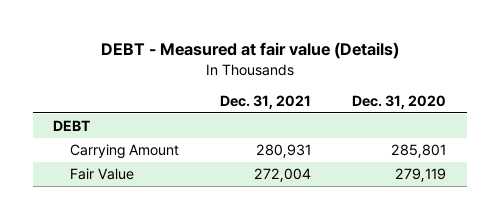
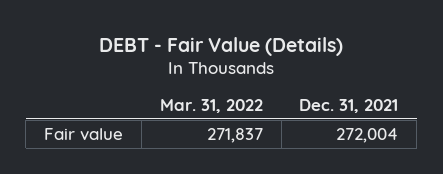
- DEBT - Measured at fair value (Details)
+ DEBT - Fair Value (Details)
- | Dec. 31, 2021 | Dec. 31, 2020
+ | Mar. 31, 2022 | Dec. 31, 2021
- DEBT
- Carrying Amount | 280,931 | 285,801
- Fair Value | 272,004 | 279,119
+ Fair value | 271,837 | 272,004

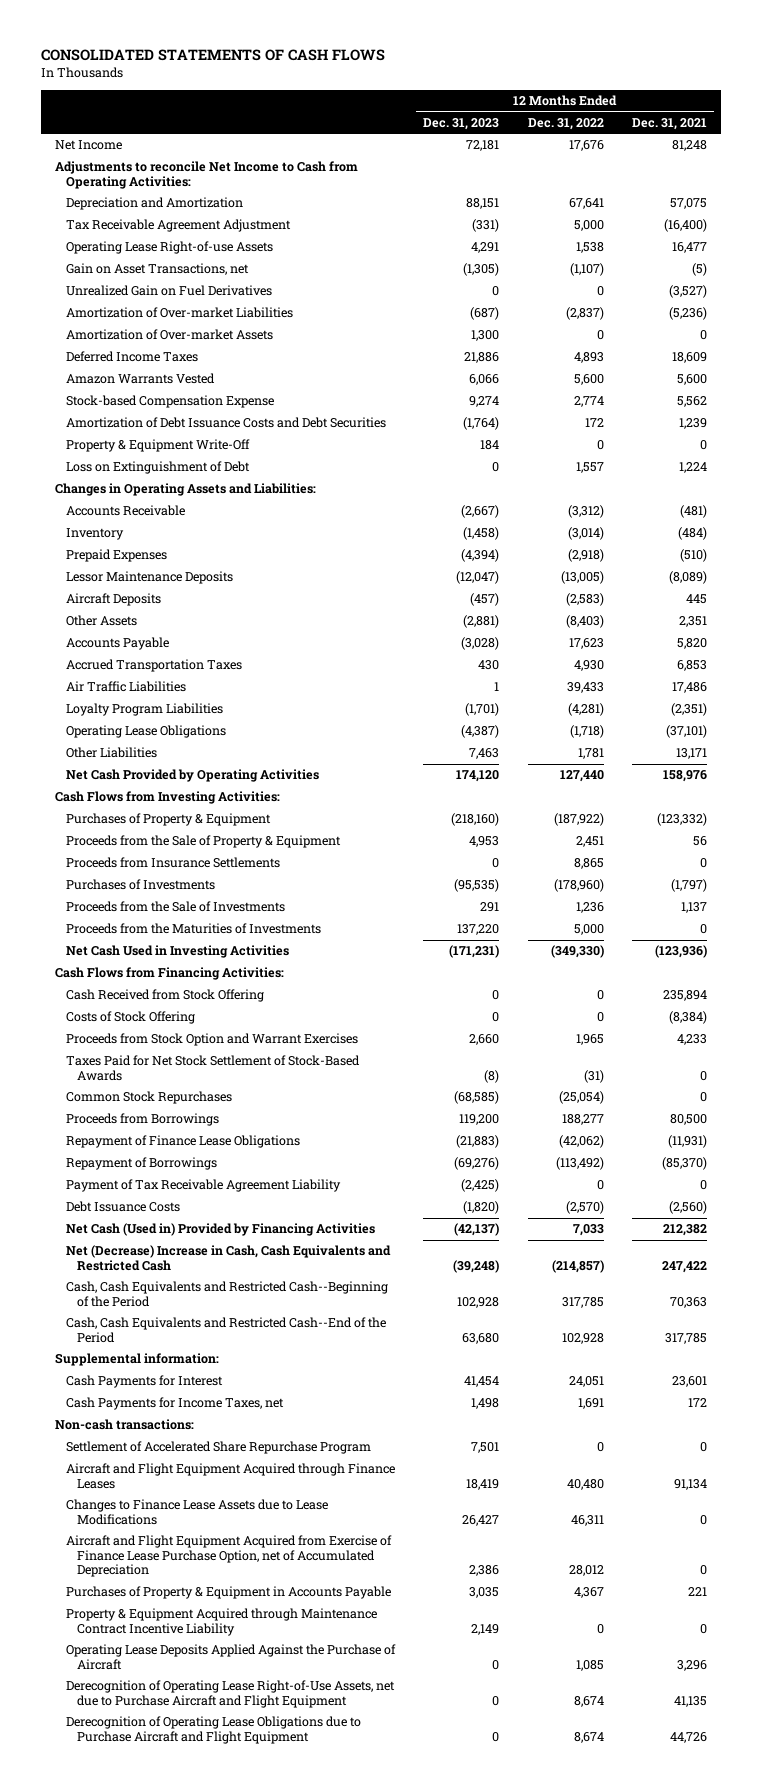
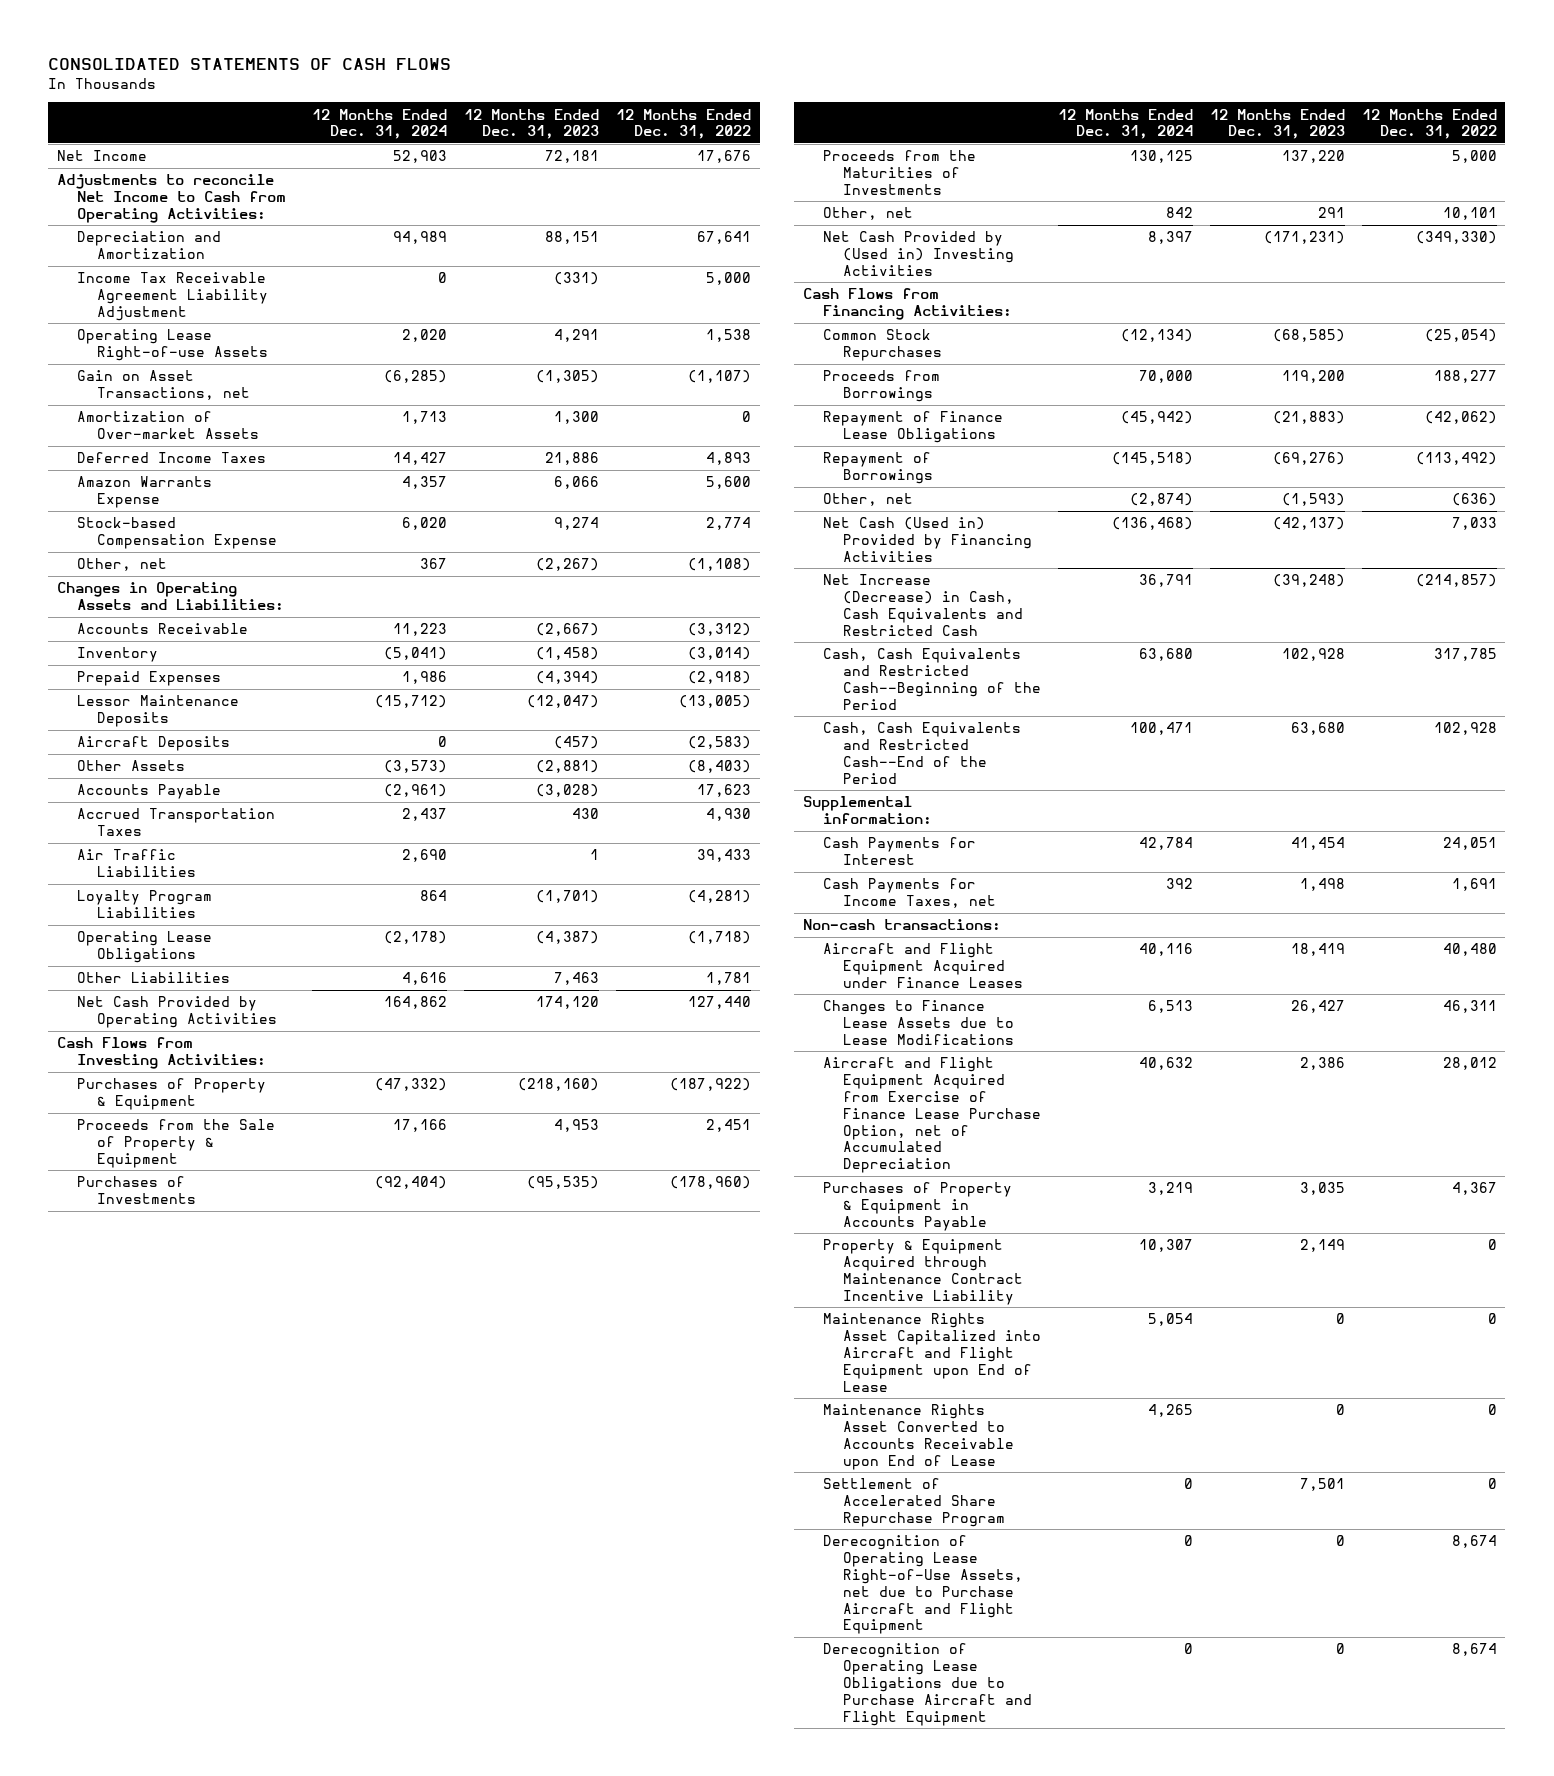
- | 12 Months Ended Dec. 31, 2023 | 12 Months Ended Dec. 31, 2022 | 12 Months Ended Dec. 31, 2021
+ | 12 Months Ended Dec. 31, 2024 | 12 Months Ended Dec. 31, 2023 | 12 Months Ended Dec. 31, 2022
- Tax Receivable Agreement Adjustment | (331) | 5,000 | (16,400)
+ Income Tax Receivable Agreement Liability Adjustment | 0 | (331) | 5,000
- Unrealized Gain on Fuel Derivatives | 0 | 0 | (3,527)
- Amortization of Over-market Liabilities | (687) | (2,837) | (5,236)
- Amazon Warrants Vested | 6,066 | 5,600 | 5,600
+ Amazon Warrants Expense | 4,357 | 6,066 | 5,600
- Amortization of Debt Issuance Costs and Debt Securities | (1,764) | 172 | 1,239
- Property & Equipment Write-Off | 184 | 0 | 0
- Loss on Extinguishment of Debt | 0 | 1,557 | 1,224
+ Other, net | 367 | (2,267) | (1,108)
- Proceeds from Insurance Settlements | 0 | 8,865 | 0
- Proceeds from the Sale of Investments | 291 | 1,236 | 1,137
- Net Cash Used in Investing Activities | (171,231) | (349,330) | (123,936)
+ Other, net | 842 | 291 | 10,101
+ Net Cash Provided by (Used in) Investing Activities | 8,397 | (171,231) | (349,330)
- Cash Received from Stock Offering | 0 | 0 | 235,894
- Costs of Stock Offering | 0 | 0 | (8,384)
- Proceeds from Stock Option and Warrant Exercises | 2,660 | 1,965 | 4,233
- Taxes Paid for Net Stock Settlement of Stock-Based Awards | (8) | (31) | 0
- Payment of Tax Receivable Agreement Liability | (2,425) | 0 | 0
- Debt Issuance Costs | (1,820) | (2,570) | (2,560)
+ Other, net | (2,874) | (1,593) | (636)
- Net (Decrease) Increase in Cash, Cash Equivalents and Restricted Cash | (39,248) | (214,857) | 247,422
+ Net Increase (Decrease) in Cash, Cash Equivalents and Restricted Cash | 36,791 | (39,248) | (214,857)
- Aircraft and Flight Equipment Acquired through Finance Leases | 18,419 | 40,480 | 91,134
+ Aircraft and Flight Equipment Acquired under Finance Leases | 40,116 | 18,419 | 40,480
- Operating Lease Deposits Applied Against the Purchase of Aircraft | 0 | 1,085 | 3,296
+ Maintenance Rights Asset Capitalized into Aircraft and Flight Equipment upon End of Lease | 5,054 | 0 | 0
+ Maintenance Rights Asset Converted to Accounts Receivable upon End of Lease | 4,265 | 0 | 0
moved down: Settlement of Accelerated Share Repurchase Program | 0 | 7,501 | 0

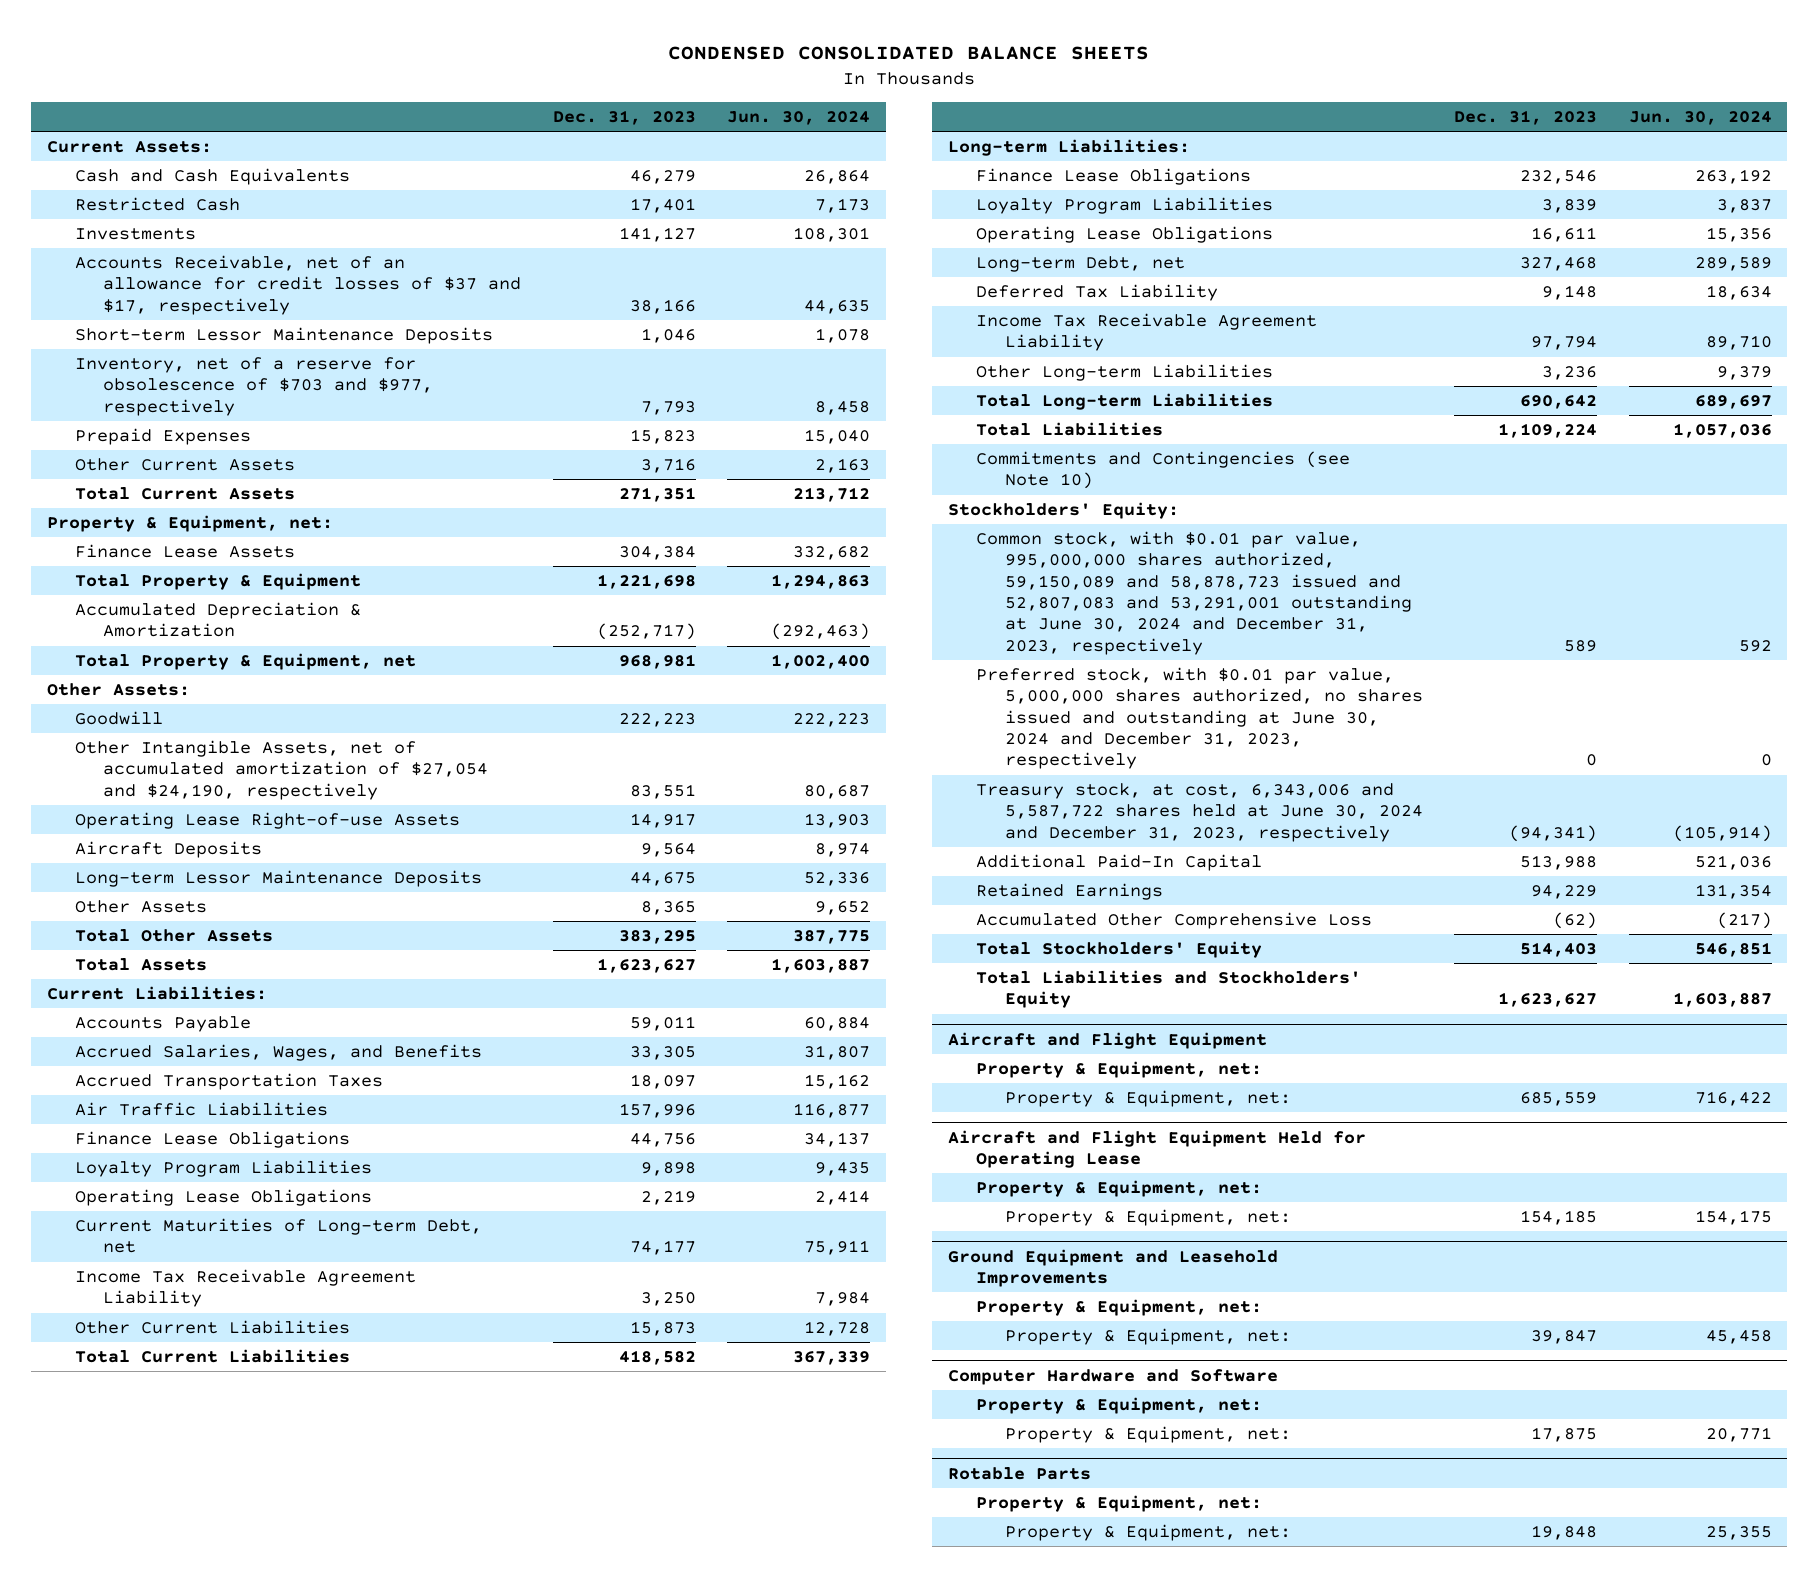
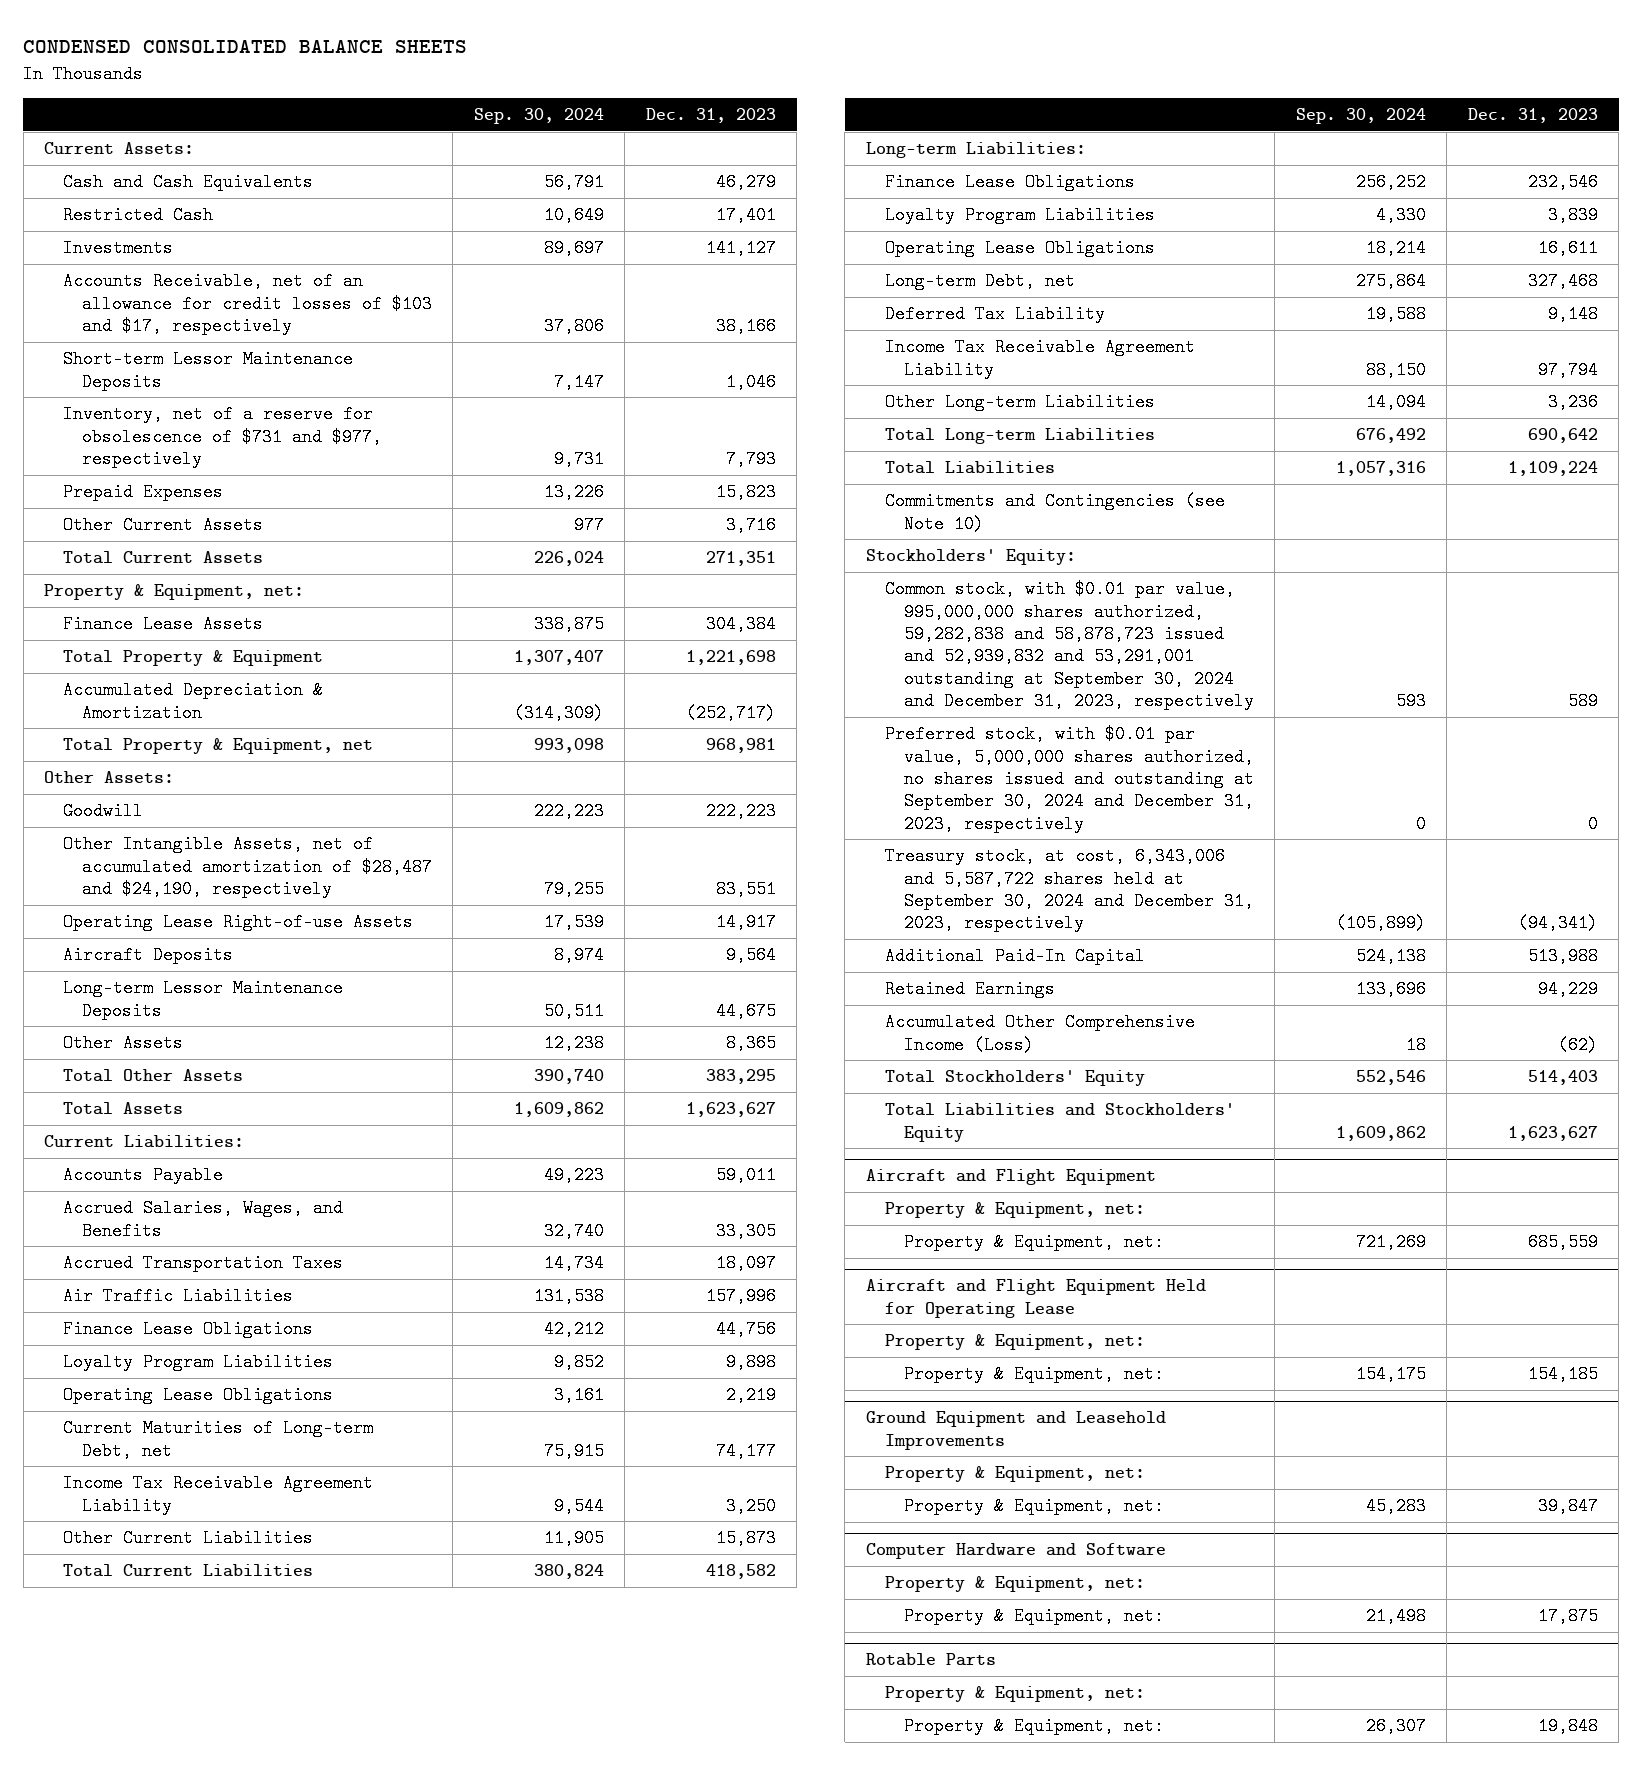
- | Dec. 31, 2023 | Jun. 30, 2024
+ | Sep. 30, 2024 | Dec. 31, 2023
- Accounts Receivable, net of an allowance for credit losses of $37 and $17, respectively | 38,166 | 44,635
+ Accounts Receivable, net of an allowance for credit losses of $103 and $17, respectively | 37,806 | 38,166
- Inventory, net of a reserve for obsolescence of $703 and $977, respectively | 7,793 | 8,458
+ Inventory, net of a reserve for obsolescence of $731 and $977, respectively | 9,731 | 7,793
- Other Intangible Assets, net of accumulated amortization of $27,054 and $24,190, respectively | 83,551 | 80,687
+ Other Intangible Assets, net of accumulated amortization of $28,487 and $24,190, respectively | 79,255 | 83,551
- Common stock, with $0.01 par value, 995,000,000 shares authorized, 59,150,089 and 58,878,723 issued and 52,807,083 and 53,291,001 outstanding at June 30, 2024 and December 31, 2023, respectively | 589 | 592
- Preferred stock, with $0.01 par value, 5,000,000 shares authorized, no shares issued and outstanding at June 30, 2024 and December 31, 2023, respectively | 0 | 0
- Treasury stock, at cost, 6,343,006 and 5,587,722 shares held at June 30, 2024 and December 31, 2023, respectively | (94,341) | (105,914)
+ Common stock, with $0.01 par value, 995,000,000 shares authorized, 59,282,838 and 58,878,723 issued and 52,939,832 and 53,291,001 outstanding at September 30, 2024 and December 31, 2023, respectively | 593 | 589
+ Preferred stock, with $0.01 par value, 5,000,000 shares authorized, no shares issued and outstanding at September 30, 2024 and December 31, 2023, respectively | 0 | 0
+ Treasury stock, at cost, 6,343,006 and 5,587,722 shares held at September 30, 2024 and December 31, 2023, respectively | (105,899) | (94,341)
- Accumulated Other Comprehensive Loss | (62) | (217)
+ Accumulated Other Comprehensive Income (Loss) | 18 | (62)

